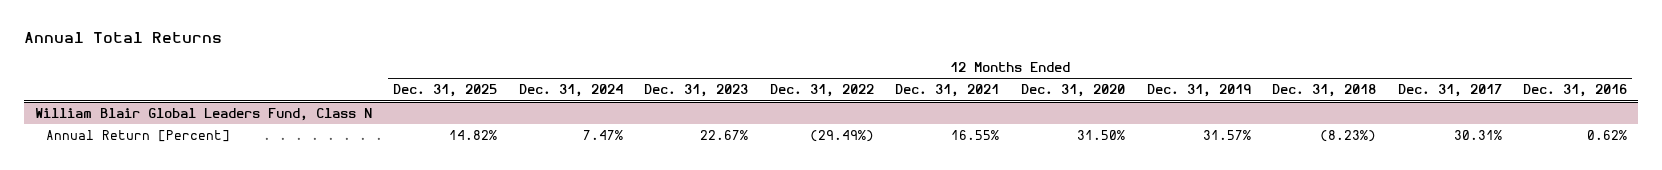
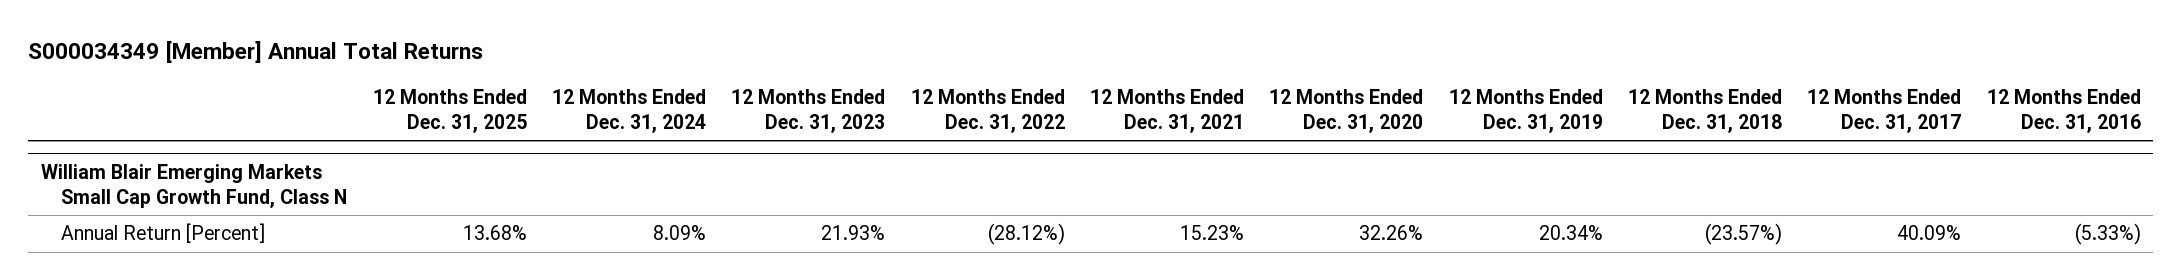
- Annual Total Returns
+ S000034349 [Member] Annual Total Returns
- William Blair Global Leaders Fund, Class N
- Annual Return [Percent] | 14.82% | 7.47% | 22.67% | (29.49%) | 16.55% | 31.50% | 31.57% | (8.23%) | 30.31% | 0.62%
+ William Blair Emerging Markets Small Cap Growth Fund, Class N
+ Annual Return [Percent] | 13.68% | 8.09% | 21.93% | (28.12%) | 15.23% | 32.26% | 20.34% | (23.57%) | 40.09% | (5.33%)

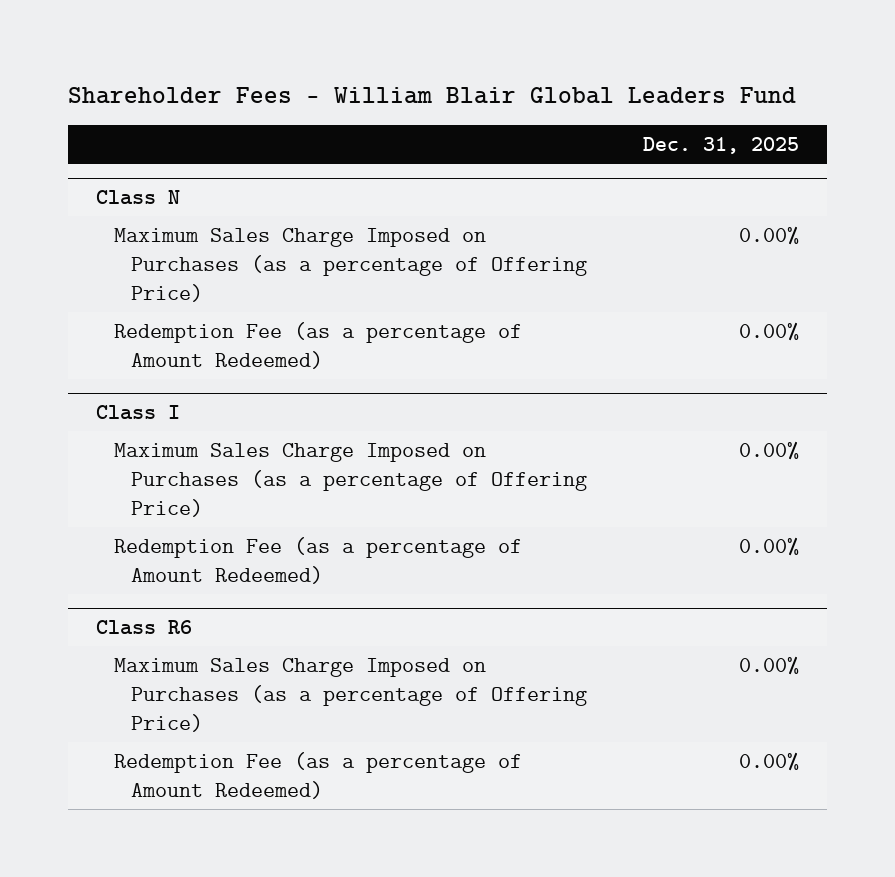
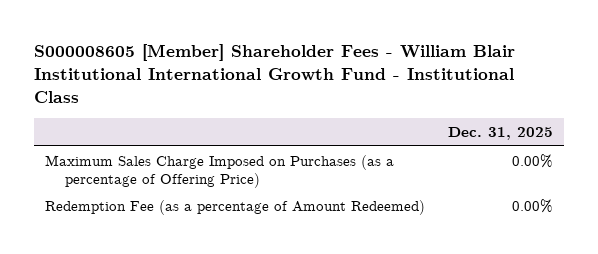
- Shareholder Fees - William Blair Global Leaders Fund
+ S000008605 [Member] Shareholder Fees - William Blair Institutional International Growth Fund - Institutional Class
- Class N
- Class I
- Maximum Sales Charge Imposed on Purchases (as a percentage of Offering Price) | 0.00%
- Redemption Fee (as a percentage of Amount Redeemed) | 0.00%
- Class R6
- Maximum Sales Charge Imposed on Purchases (as a percentage of Offering Price) | 0.00%
- Redemption Fee (as a percentage of Amount Redeemed) | 0.00%

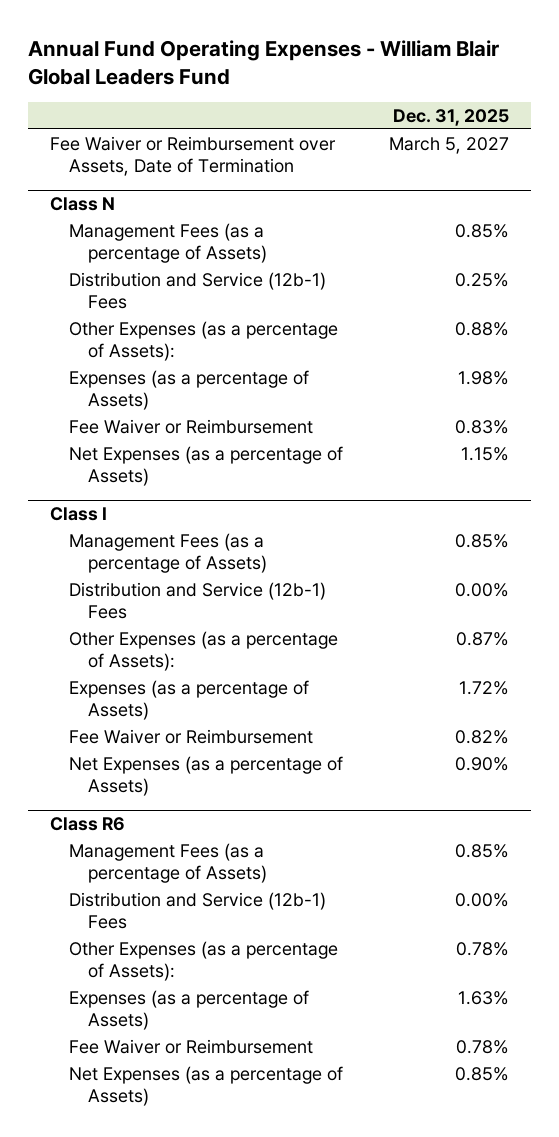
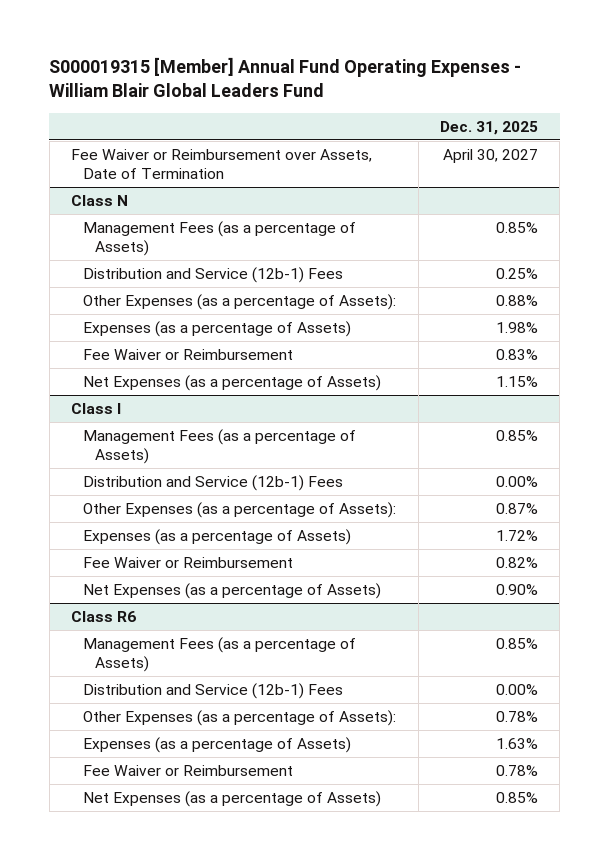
- Annual Fund Operating Expenses - William Blair Global Leaders Fund
+ S000019315 [Member] Annual Fund Operating Expenses - William Blair Global Leaders Fund
- Fee Waiver or Reimbursement over Assets, Date of Termination | March 5, 2027
+ Fee Waiver or Reimbursement over Assets, Date of Termination | April 30, 2027

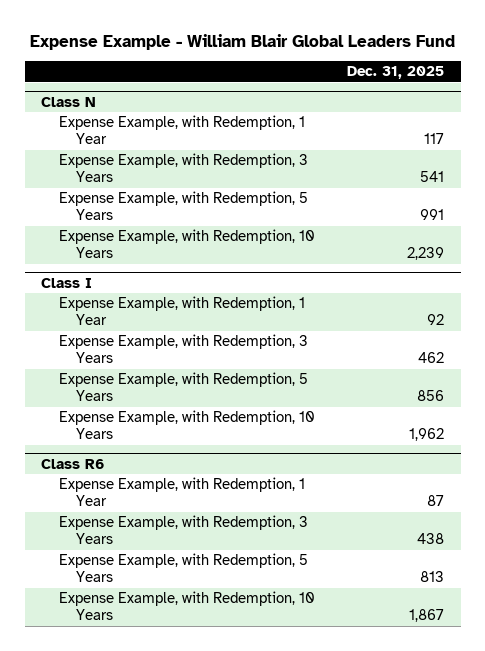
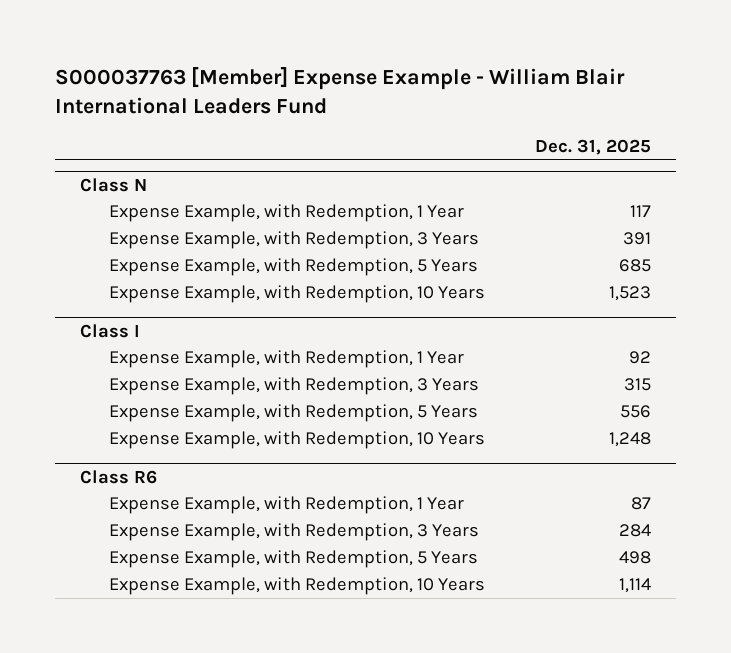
- Expense Example - William Blair Global Leaders Fund
+ S000037763 [Member] Expense Example - William Blair International Leaders Fund
@ Class N
- Expense Example, with Redemption, 3 Years | 541
- Expense Example, with Redemption, 5 Years | 991
- Expense Example, with Redemption, 10 Years | 2,239
+ Expense Example, with Redemption, 3 Years | 391
+ Expense Example, with Redemption, 5 Years | 685
+ Expense Example, with Redemption, 10 Years | 1,523
@ Class I
- Expense Example, with Redemption, 3 Years | 462
- Expense Example, with Redemption, 5 Years | 856
- Expense Example, with Redemption, 10 Years | 1,962
+ Expense Example, with Redemption, 3 Years | 315
+ Expense Example, with Redemption, 5 Years | 556
+ Expense Example, with Redemption, 10 Years | 1,248
@ Class R6
- Expense Example, with Redemption, 3 Years | 438
- Expense Example, with Redemption, 5 Years | 813
- Expense Example, with Redemption, 10 Years | 1,867
+ Expense Example, with Redemption, 3 Years | 284
+ Expense Example, with Redemption, 5 Years | 498
+ Expense Example, with Redemption, 10 Years | 1,114

